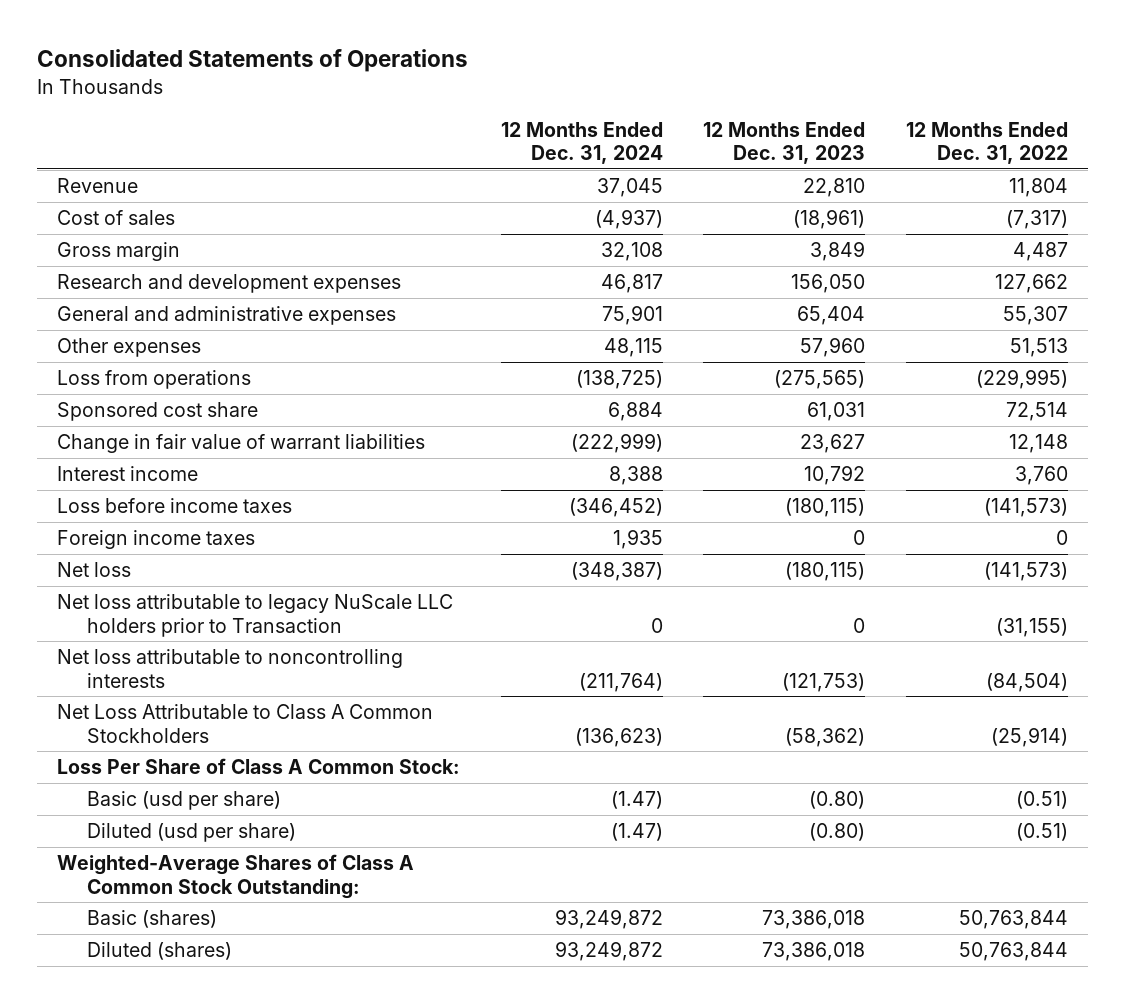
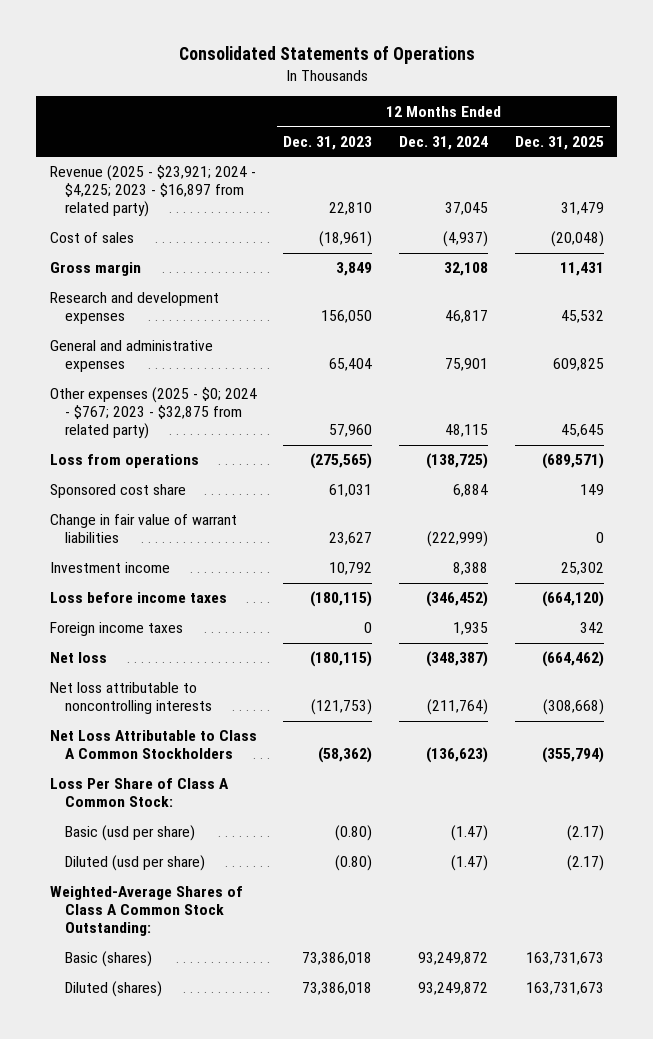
- | 12 Months Ended Dec. 31, 2024 | 12 Months Ended Dec. 31, 2023 | 12 Months Ended Dec. 31, 2022
+ | 12 Months Ended Dec. 31, 2023 | 12 Months Ended Dec. 31, 2024 | 12 Months Ended Dec. 31, 2025
- Revenue | 37,045 | 22,810 | 11,804
+ Revenue (2025 - $23,921; 2024 - $4,225; 2023 - $16,897 from related party) | 22,810 | 37,045 | 31,479
- Other expenses | 48,115 | 57,960 | 51,513
+ Other expenses (2025 - $0; 2024 - $767; 2023 - $32,875 from related party) | 57,960 | 48,115 | 45,645
- Interest income | 8,388 | 10,792 | 3,760
+ Investment income | 10,792 | 8,388 | 25,302
- Net loss attributable to legacy NuScale LLC holders prior to Transaction | 0 | 0 | (31,155)

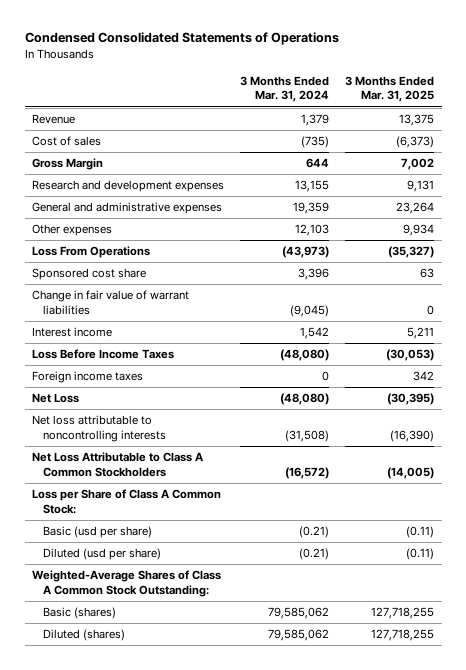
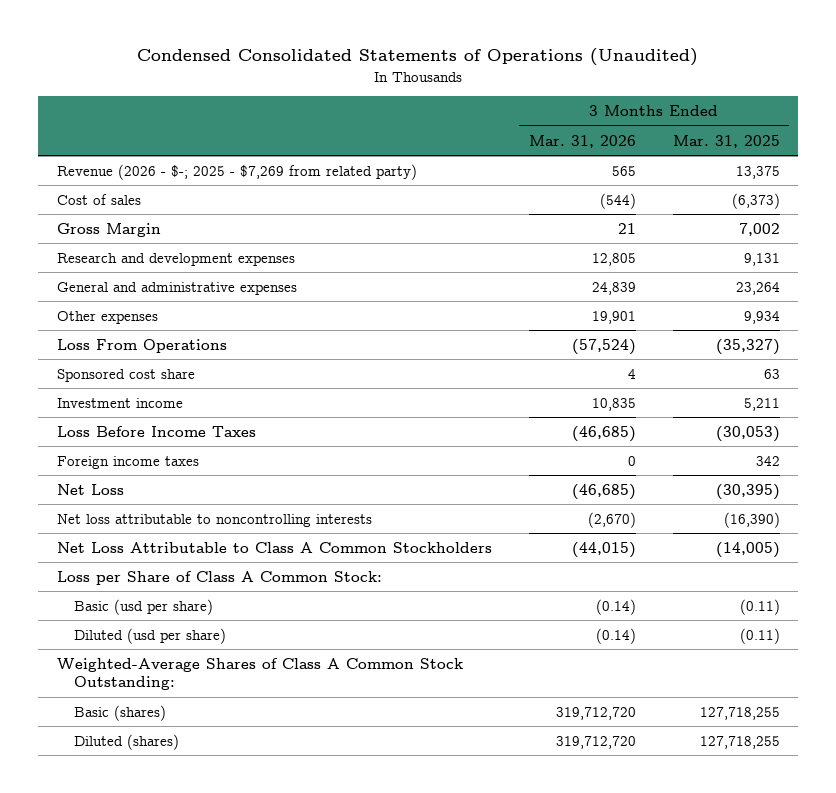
- Condensed Consolidated Statements of Operations
+ Condensed Consolidated Statements of Operations (Unaudited)
- | 3 Months Ended Mar. 31, 2024 | 3 Months Ended Mar. 31, 2025
+ | 3 Months Ended Mar. 31, 2026 | 3 Months Ended Mar. 31, 2025
- Revenue | 1,379 | 13,375
+ Revenue (2026 - $-; 2025 - $7,269 from related party) | 565 | 13,375
- Change in fair value of warrant liabilities | (9,045) | 0
- Interest income | 1,542 | 5,211
+ Investment income | 10,835 | 5,211

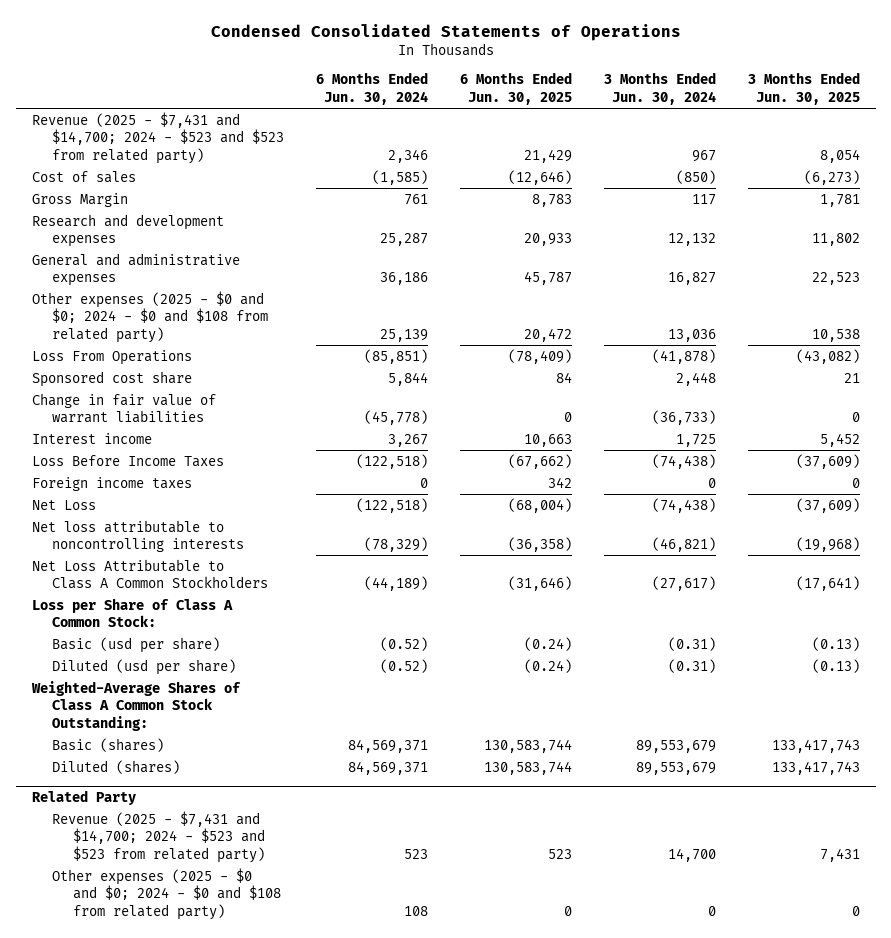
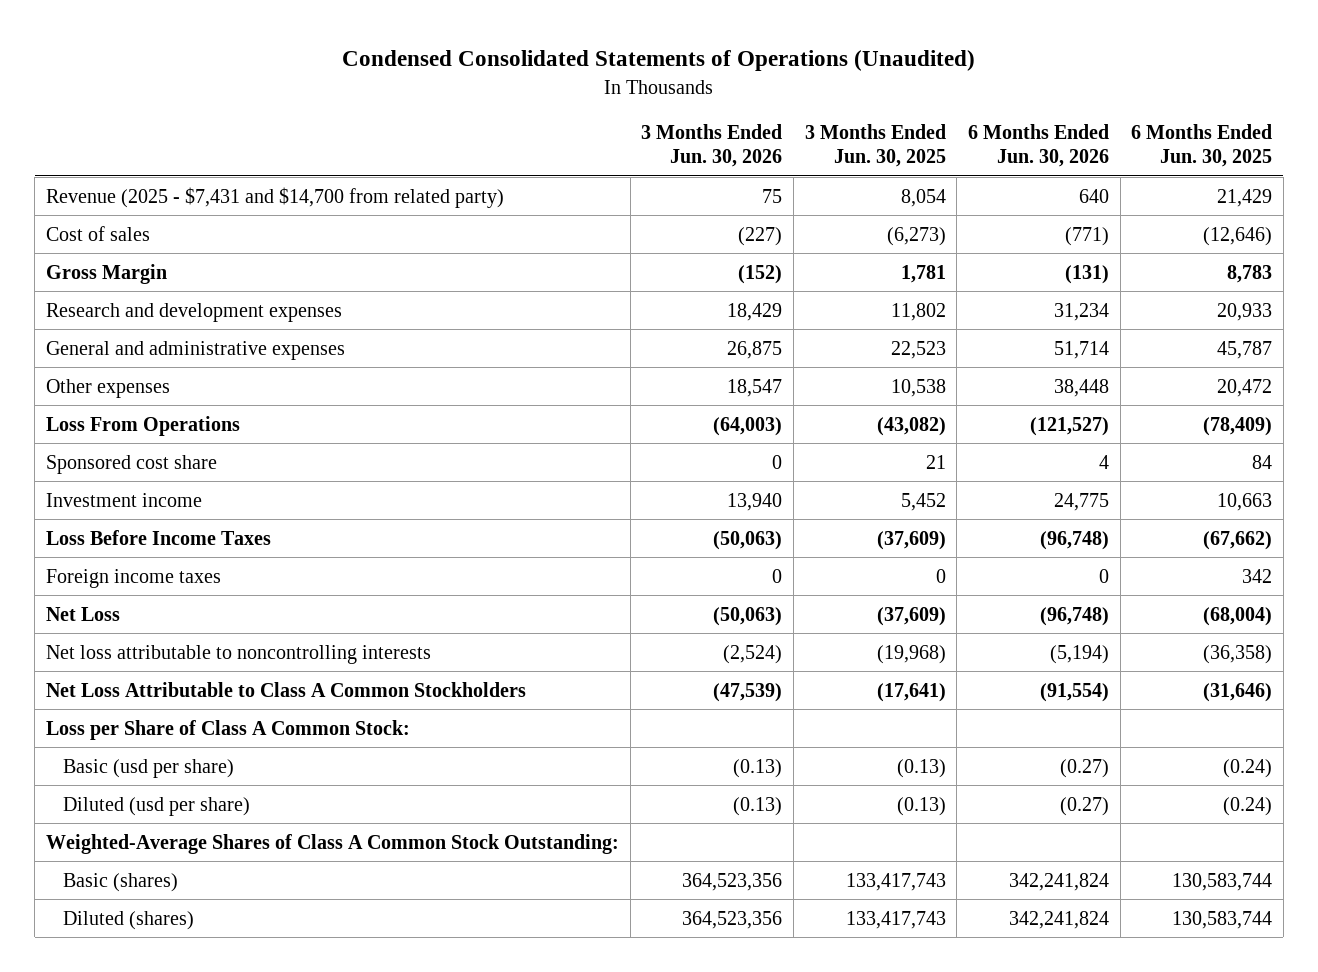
- Condensed Consolidated Statements of Operations
+ Condensed Consolidated Statements of Operations (Unaudited)
- | 6 Months Ended Jun. 30, 2024 | 6 Months Ended Jun. 30, 2025 | 3 Months Ended Jun. 30, 2024 | 3 Months Ended Jun. 30, 2025
+ | 3 Months Ended Jun. 30, 2026 | 3 Months Ended Jun. 30, 2025 | 6 Months Ended Jun. 30, 2026 | 6 Months Ended Jun. 30, 2025
- Revenue (2025 - $7,431 and $14,700; 2024 - $523 and $523 from related party) | 2,346 | 21,429 | 967 | 8,054
+ Revenue (2025 - $7,431 and $14,700 from related party) | 75 | 8,054 | 640 | 21,429
- Other expenses (2025 - $0 and $0; 2024 - $0 and $108 from related party) | 25,139 | 20,472 | 13,036 | 10,538
+ Other expenses | 18,547 | 10,538 | 38,448 | 20,472
- Change in fair value of warrant liabilities | (45,778) | 0 | (36,733) | 0
- Interest income | 3,267 | 10,663 | 1,725 | 5,452
+ Investment income | 13,940 | 5,452 | 24,775 | 10,663
- Related Party
- Revenue (2025 - $7,431 and $14,700; 2024 - $523 and $523 from related party) | 523 | 523 | 14,700 | 7,431
- Other expenses (2025 - $0 and $0; 2024 - $0 and $108 from related party) | 108 | 0 | 0 | 0

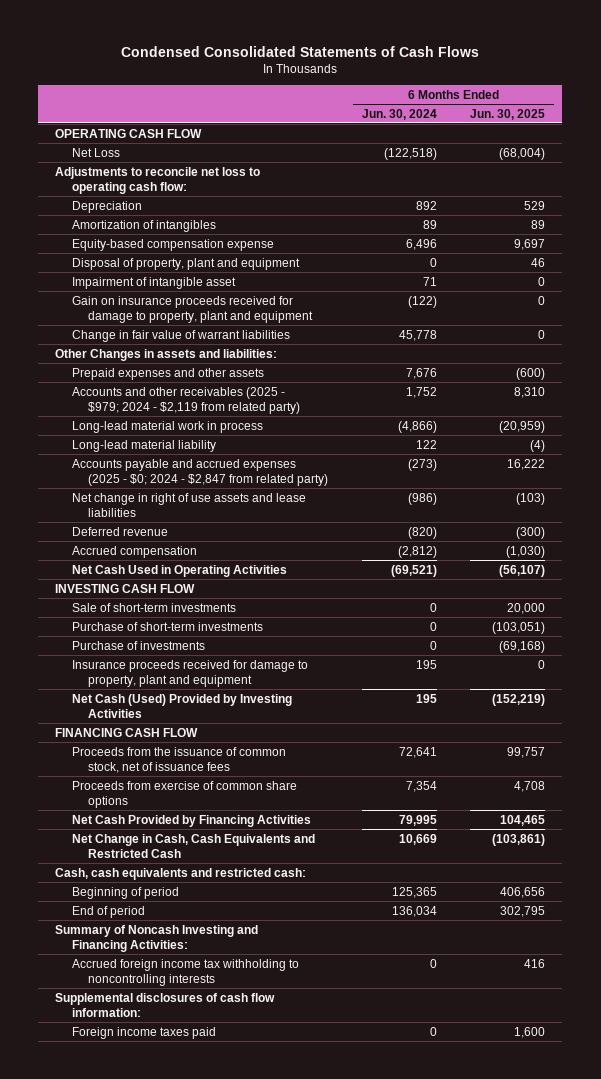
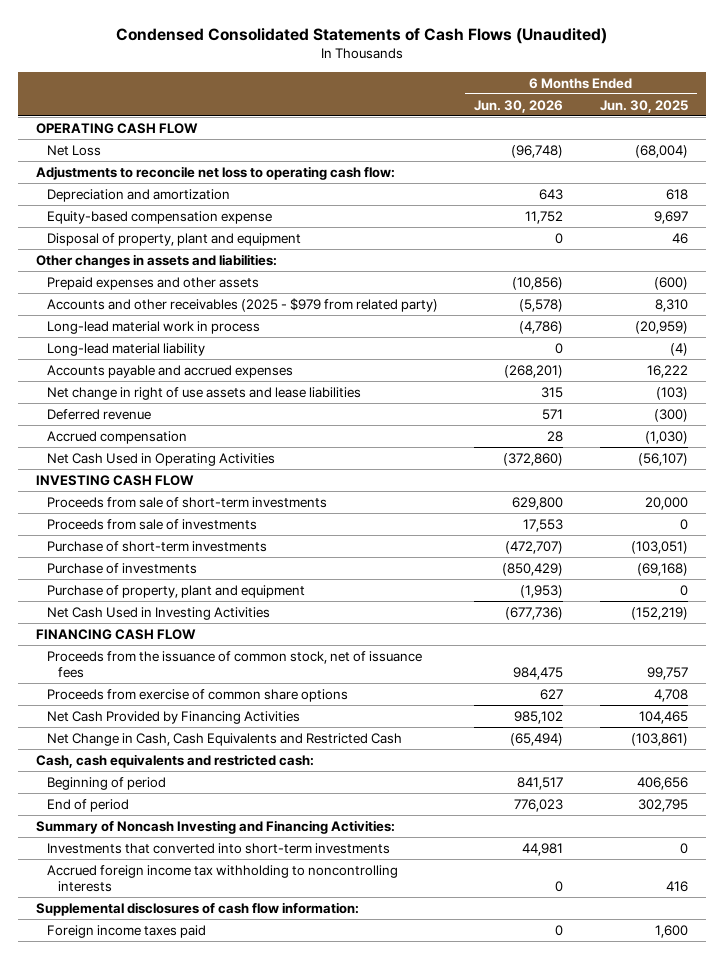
- Condensed Consolidated Statements of Cash Flows
+ Condensed Consolidated Statements of Cash Flows (Unaudited)
- | 6 Months Ended Jun. 30, 2024 | 6 Months Ended Jun. 30, 2025
+ | 6 Months Ended Jun. 30, 2026 | 6 Months Ended Jun. 30, 2025
- Depreciation | 892 | 529
- Amortization of intangibles | 89 | 89
+ Depreciation and amortization | 643 | 618
- Impairment of intangible asset | 71 | 0
- Gain on insurance proceeds received for damage to property, plant and equipment | (122) | 0
- Change in fair value of warrant liabilities | 45,778 | 0
- Other Changes in assets and liabilities:
+ Other changes in assets and liabilities:
- Accounts and other receivables (2025 - $979; 2024 - $2,119 from related party) | 1,752 | 8,310
+ Accounts and other receivables (2025 - $979 from related party) | (5,578) | 8,310
- Accounts payable and accrued expenses (2025 - $0; 2024 - $2,847 from related party) | (273) | 16,222
+ Accounts payable and accrued expenses | (268,201) | 16,222
- Sale of short-term investments | 0 | 20,000
+ Proceeds from sale of short-term investments | 629,800 | 20,000
+ Proceeds from sale of investments | 17,553 | 0
- Insurance proceeds received for damage to property, plant and equipment | 195 | 0
- Net Cash (Used) Provided by Investing Activities | 195 | (152,219)
+ Purchase of property, plant and equipment | (1,953) | 0
+ Net Cash Used in Investing Activities | (677,736) | (152,219)
+ Investments that converted into short-term investments | 44,981 | 0

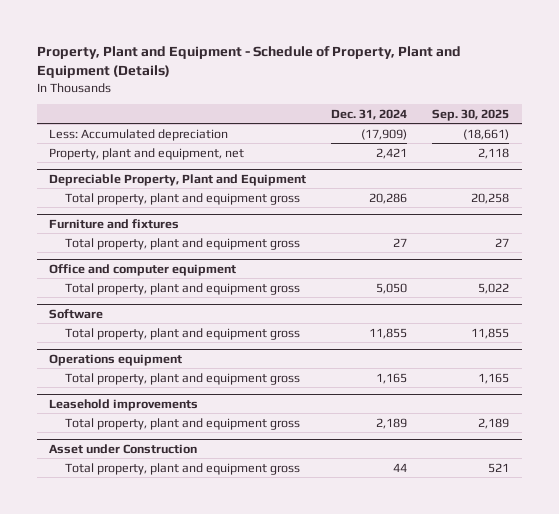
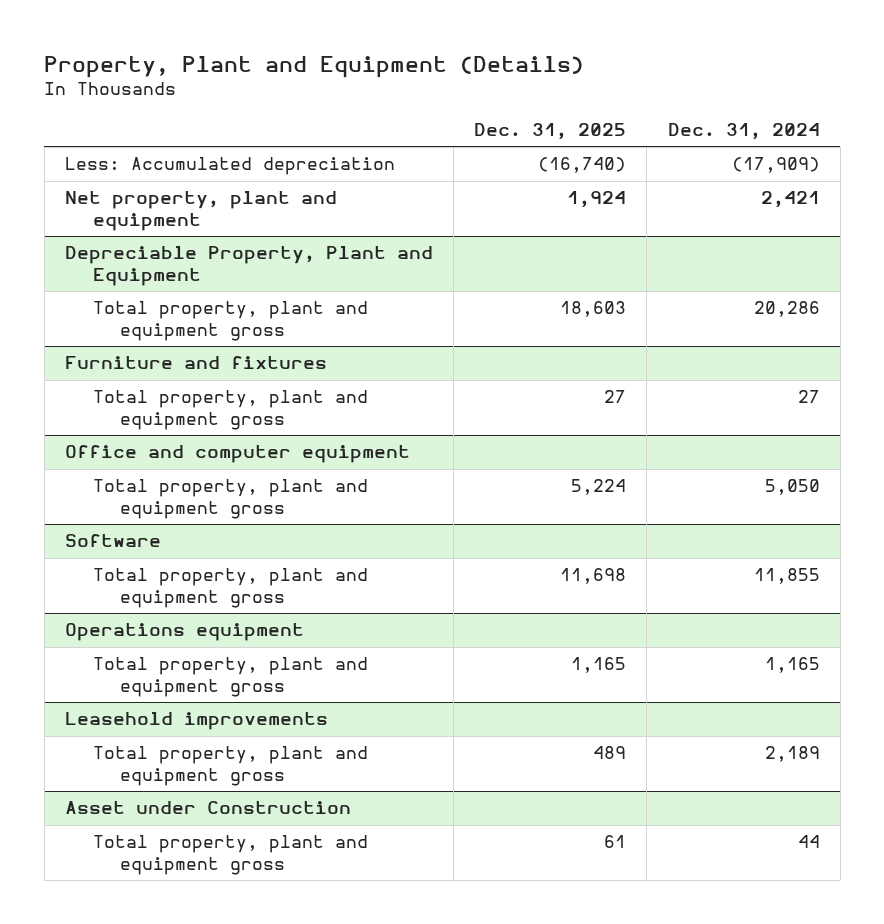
- Property, Plant and Equipment - Schedule of Property, Plant and Equipment (Details)
+ Property, Plant and Equipment (Details)
- | Dec. 31, 2024 | Sep. 30, 2025
+ | Dec. 31, 2025 | Dec. 31, 2024
- Property, plant and equipment, net | 2,421 | 2,118
+ Net property, plant and equipment | 1,924 | 2,421

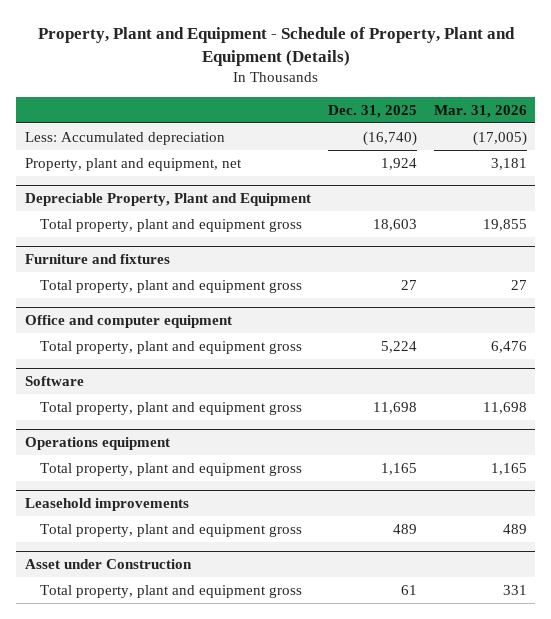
- Property, Plant and Equipment (Details)
+ Property, Plant and Equipment - Schedule of Property, Plant and Equipment (Details)
- | Dec. 31, 2025 | Dec. 31, 2024
+ | Dec. 31, 2025 | Mar. 31, 2026
- Net property, plant and equipment | 1,924 | 2,421
+ Property, plant and equipment, net | 1,924 | 3,181

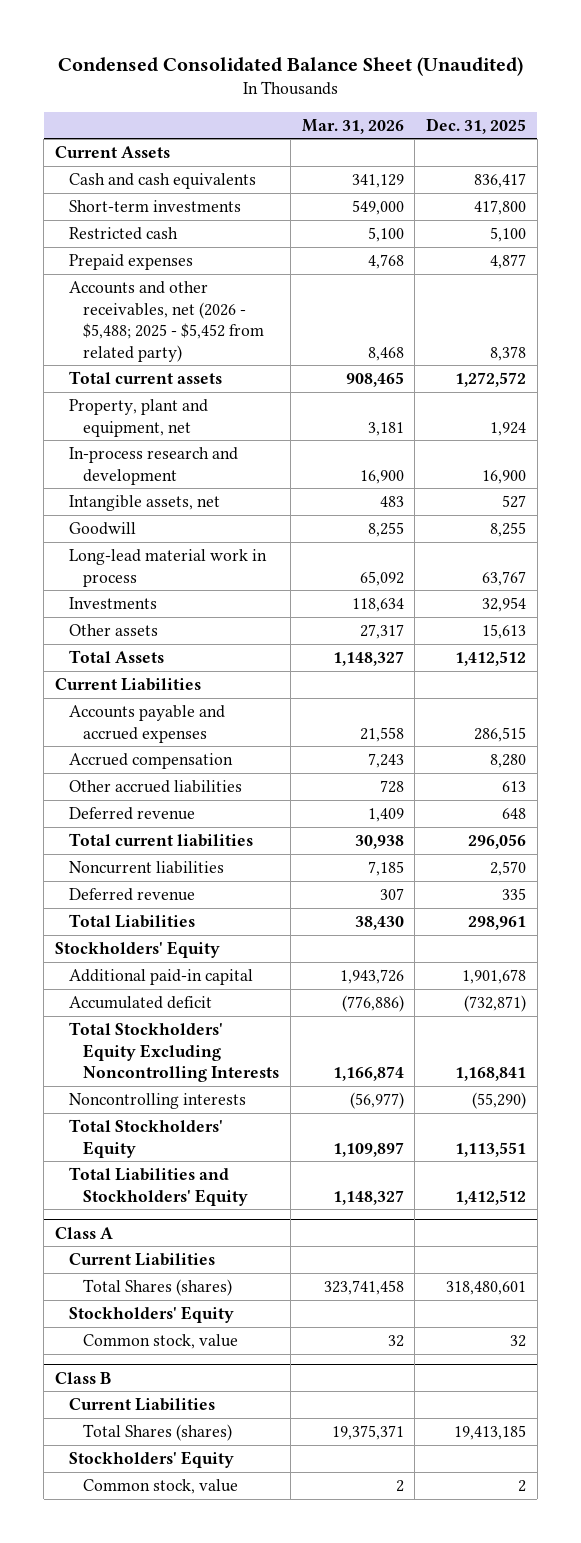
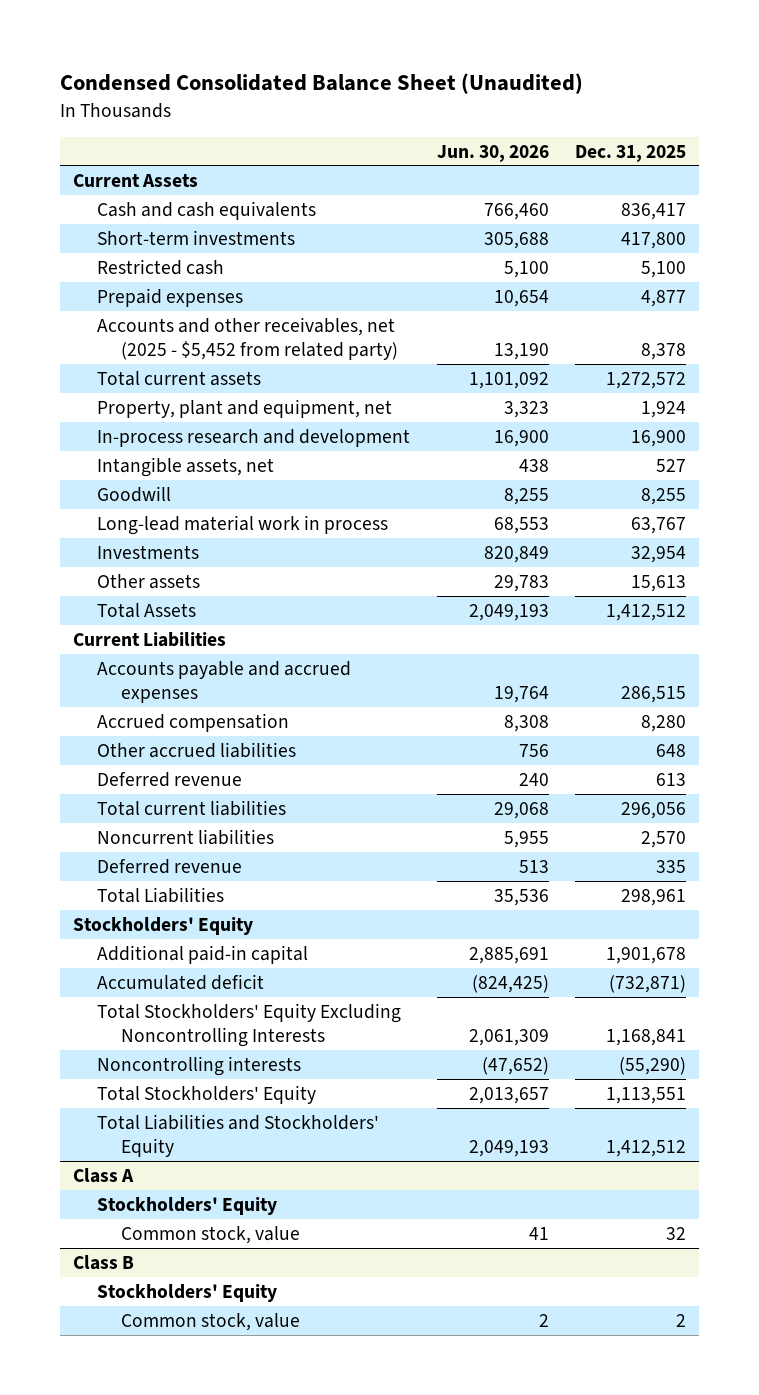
- | Mar. 31, 2026 | Dec. 31, 2025
+ | Jun. 30, 2026 | Dec. 31, 2025
- Accounts and other receivables, net (2026 - $5,488; 2025 - $5,452 from related party) | 8,468 | 8,378
+ Accounts and other receivables, net (2025 - $5,452 from related party) | 13,190 | 8,378
- Other accrued liabilities | 728 | 613
- Deferred revenue | 1,409 | 648
+ Other accrued liabilities | 756 | 648
+ Deferred revenue | 240 | 613
@ Class A
- Current Liabilities
- Total Shares (shares) | 323,741,458 | 318,480,601
@ Class B
- Current Liabilities
- Total Shares (shares) | 19,375,371 | 19,413,185

